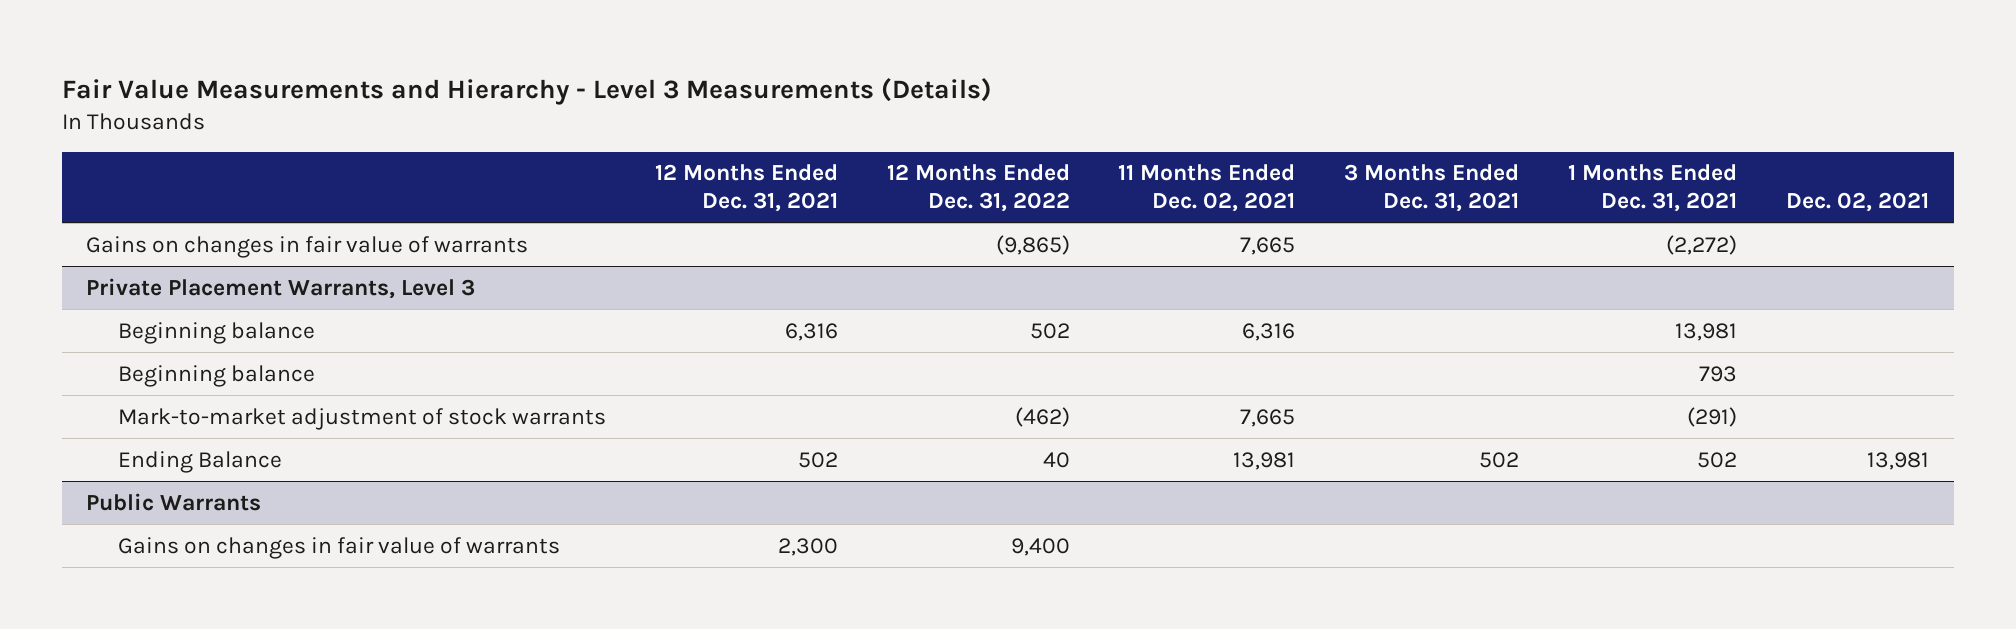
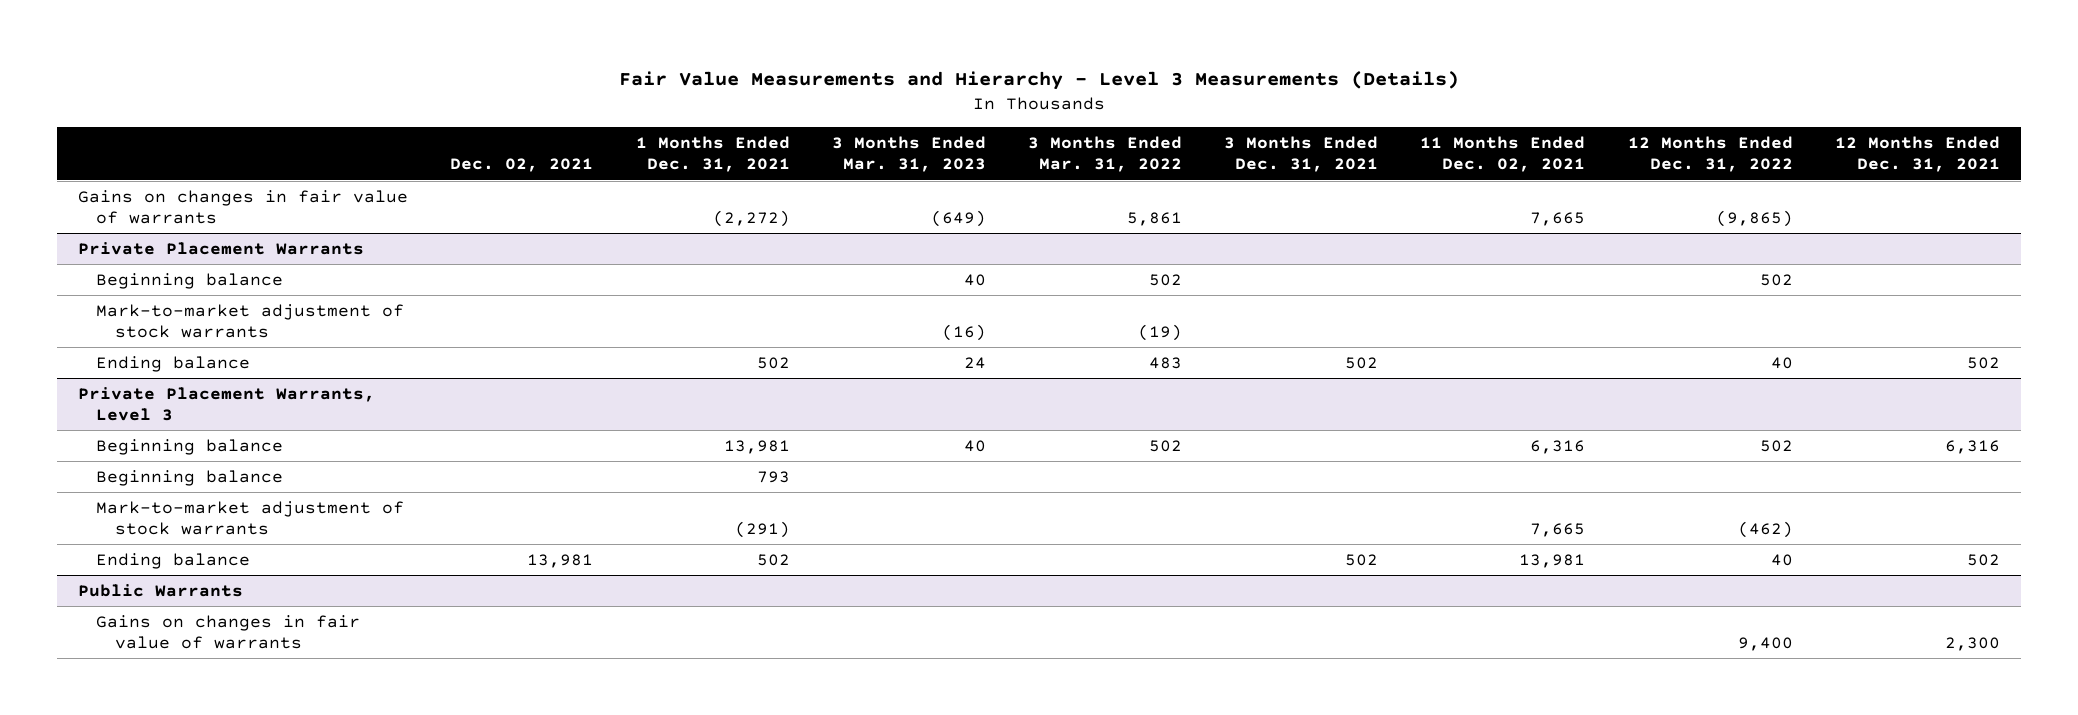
- | 12 Months Ended Dec. 31, 2021 | 12 Months Ended Dec. 31, 2022 | 11 Months Ended Dec. 02, 2021 | 3 Months Ended Dec. 31, 2021 | 1 Months Ended Dec. 31, 2021 | Dec. 02, 2021
+ | Dec. 02, 2021 | 1 Months Ended Dec. 31, 2021 | 3 Months Ended Mar. 31, 2023 | 3 Months Ended Mar. 31, 2022 | 3 Months Ended Dec. 31, 2021 | 11 Months Ended Dec. 02, 2021 | 12 Months Ended Dec. 31, 2022 | 12 Months Ended Dec. 31, 2021
+ Private Placement Warrants
+ Beginning balance | | | 40 | 502 | | | 502 |
+ Mark-to-market adjustment of stock warrants | | | (16) | (19) | | | |
+ Ending balance | | 502 | 24 | 483 | 502 | | 40 | 502
@ Private Placement Warrants, Level 3
- Ending Balance | 502 | 40 | 13,981 | 502 | 502 | 13,981
+ Ending balance | 13,981 | 502 | | | 502 | 13,981 | 40 | 502

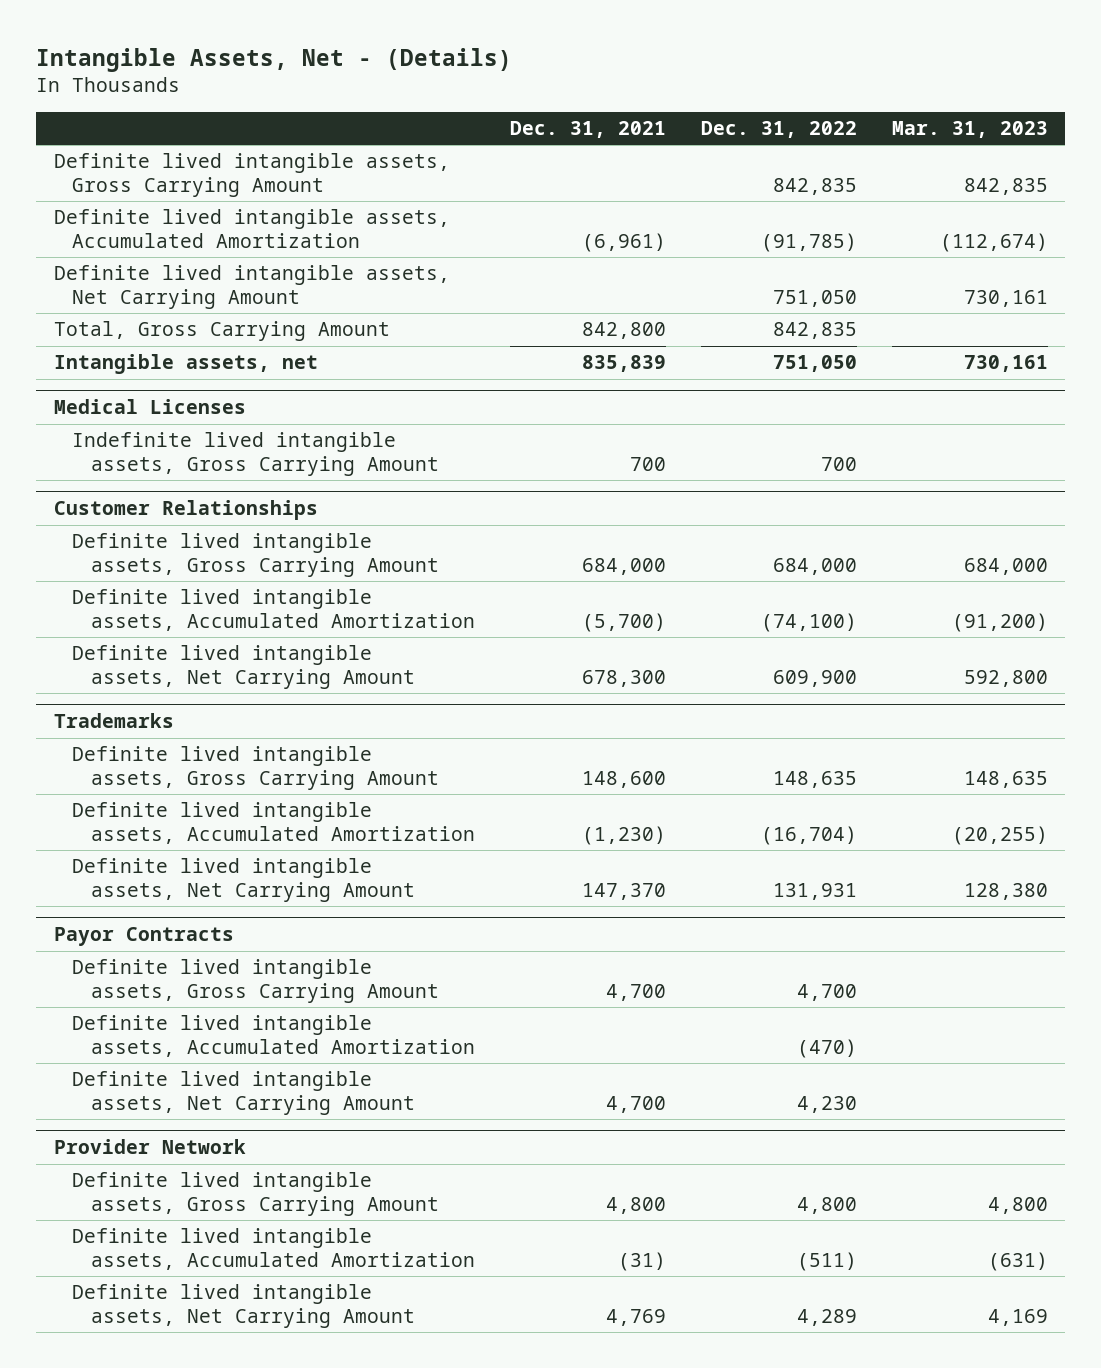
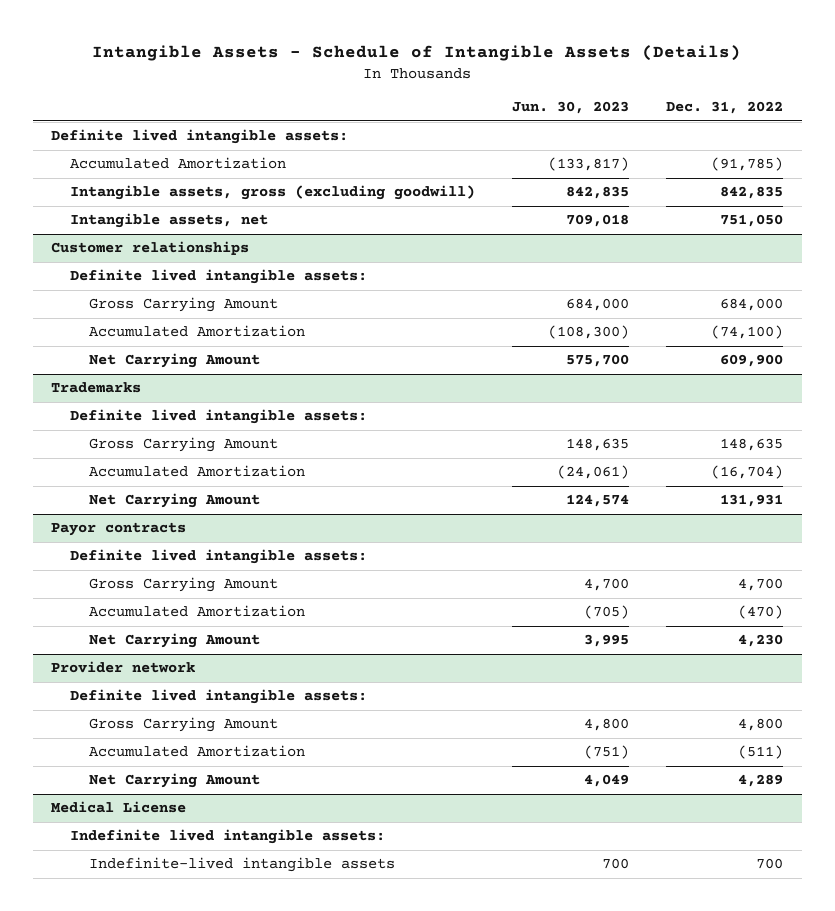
- Intangible Assets, Net - (Details)
+ Intangible Assets - Schedule of Intangible Assets (Details)
- | Dec. 31, 2021 | Dec. 31, 2022 | Mar. 31, 2023
+ | Jun. 30, 2023 | Dec. 31, 2022
- Definite lived intangible assets, Gross Carrying Amount | | 842,835 | 842,835
- Definite lived intangible assets, Accumulated Amortization | (6,961) | (91,785) | (112,674)
- Definite lived intangible assets, Net Carrying Amount | | 751,050 | 730,161
- Total, Gross Carrying Amount | 842,800 | 842,835 |
+ Definite lived intangible assets:
+ Accumulated Amortization | (133,817) | (91,785)
+ Intangible assets, gross (excluding goodwill) | 842,835 | 842,835
- Medical Licenses
- Indefinite lived intangible assets, Gross Carrying Amount | 700 | 700 |
- Customer Relationships
- Definite lived intangible assets, Gross Carrying Amount | 684,000 | 684,000 | 684,000
- Definite lived intangible assets, Accumulated Amortization | (5,700) | (74,100) | (91,200)
- Definite lived intangible assets, Net Carrying Amount | 678,300 | 609,900 | 592,800
+ Customer relationships
+ Definite lived intangible assets:
+ Gross Carrying Amount | 684,000 | 684,000
+ Accumulated Amortization | (108,300) | (74,100)
+ Net Carrying Amount | 575,700 | 609,900
@ Trademarks
- Definite lived intangible assets, Gross Carrying Amount | 148,600 | 148,635 | 148,635
- Definite lived intangible assets, Accumulated Amortization | (1,230) | (16,704) | (20,255)
- Definite lived intangible assets, Net Carrying Amount | 147,370 | 131,931 | 128,380
- Payor Contracts
- Definite lived intangible assets, Gross Carrying Amount | 4,700 | 4,700 |
- Definite lived intangible assets, Accumulated Amortization | | (470) |
- Definite lived intangible assets, Net Carrying Amount | 4,700 | 4,230 |
- Provider Network
- Definite lived intangible assets, Gross Carrying Amount | 4,800 | 4,800 | 4,800
- Definite lived intangible assets, Accumulated Amortization | (31) | (511) | (631)
- Definite lived intangible assets, Net Carrying Amount | 4,769 | 4,289 | 4,169
@ Trademarks
+ Definite lived intangible assets:
+ Gross Carrying Amount | 148,635 | 148,635
+ Accumulated Amortization | (24,061) | (16,704)
+ Net Carrying Amount | 124,574 | 131,931
+ Payor contracts
+ Definite lived intangible assets:
+ Gross Carrying Amount | 4,700 | 4,700
+ Accumulated Amortization | (705) | (470)
+ Net Carrying Amount | 3,995 | 4,230
+ Provider network
+ Definite lived intangible assets:
+ Gross Carrying Amount | 4,800 | 4,800
+ Accumulated Amortization | (751) | (511)
+ Net Carrying Amount | 4,049 | 4,289
+ Medical License
+ Indefinite lived intangible assets:
+ Indefinite-lived intangible assets | 700 | 700

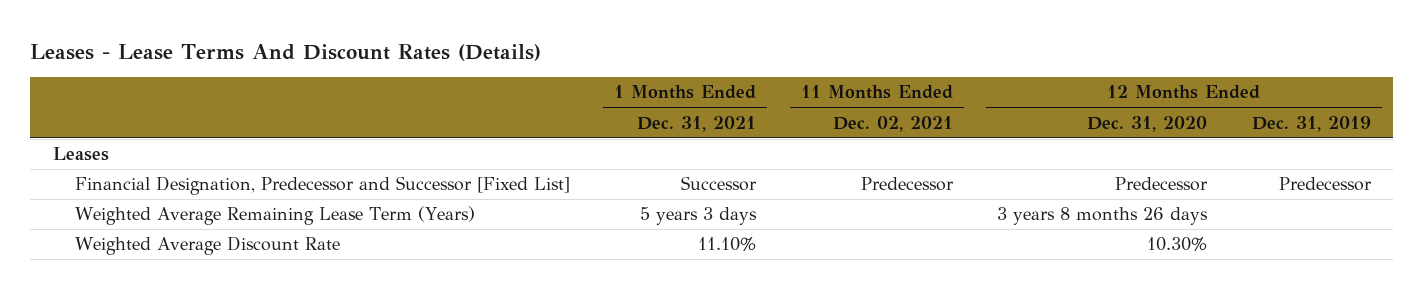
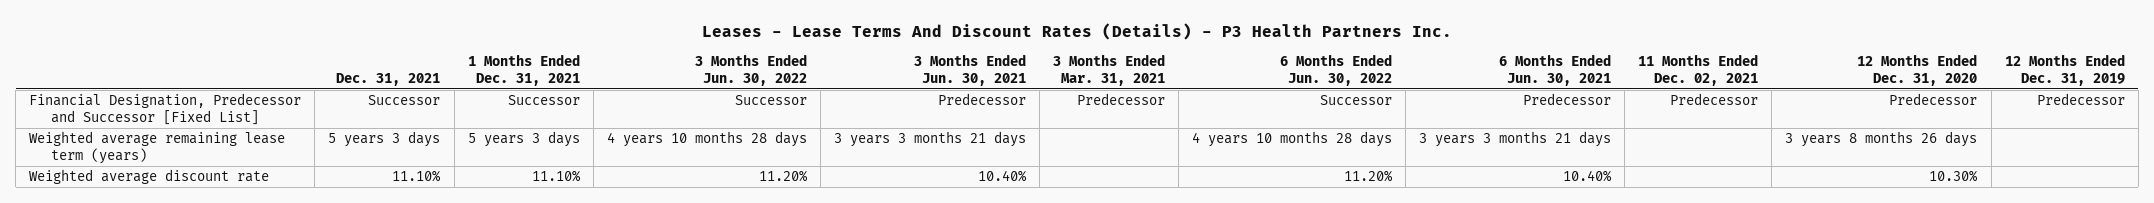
- Leases - Lease Terms And Discount Rates (Details)
+ Leases - Lease Terms And Discount Rates (Details) - P3 Health Partners Inc.
- | 1 Months Ended Dec. 31, 2021 | 11 Months Ended Dec. 02, 2021 | 12 Months Ended Dec. 31, 2020 | 12 Months Ended Dec. 31, 2019
+ | Dec. 31, 2021 | 1 Months Ended Dec. 31, 2021 | 3 Months Ended Jun. 30, 2022 | 3 Months Ended Jun. 30, 2021 | 3 Months Ended Mar. 31, 2021 | 6 Months Ended Jun. 30, 2022 | 6 Months Ended Jun. 30, 2021 | 11 Months Ended Dec. 02, 2021 | 12 Months Ended Dec. 31, 2020 | 12 Months Ended Dec. 31, 2019
- Leases
- Weighted Average Remaining Lease Term (Years) | 5 years 3 days | | 3 years 8 months 26 days |
- Weighted Average Discount Rate | 11.10% | | 10.30% |
+ Weighted average remaining lease term (years) | 5 years 3 days | 5 years 3 days | 4 years 10 months 28 days | 3 years 3 months 21 days | | 4 years 10 months 28 days | 3 years 3 months 21 days | | 3 years 8 months 26 days |
+ Weighted average discount rate | 11.10% | 11.10% | 11.20% | 10.40% | | 11.20% | 10.40% | | 10.30% |

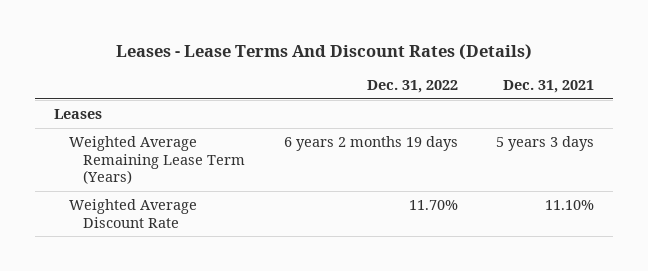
- Leases - Lease Terms And Discount Rates (Details) - P3 Health Partners Inc.
+ Leases - Lease Terms And Discount Rates (Details)
- | Dec. 31, 2021 | 1 Months Ended Dec. 31, 2021 | 3 Months Ended Jun. 30, 2022 | 3 Months Ended Jun. 30, 2021 | 3 Months Ended Mar. 31, 2021 | 6 Months Ended Jun. 30, 2022 | 6 Months Ended Jun. 30, 2021 | 11 Months Ended Dec. 02, 2021 | 12 Months Ended Dec. 31, 2020 | 12 Months Ended Dec. 31, 2019
+ | Dec. 31, 2022 | Dec. 31, 2021
- Financial Designation, Predecessor and Successor [Fixed List] | Successor | Successor | Successor | Predecessor | Predecessor | Successor | Predecessor | Predecessor | Predecessor | Predecessor
- Weighted average remaining lease term (years) | 5 years 3 days | 5 years 3 days | 4 years 10 months 28 days | 3 years 3 months 21 days | | 4 years 10 months 28 days | 3 years 3 months 21 days | | 3 years 8 months 26 days |
- Weighted average discount rate | 11.10% | 11.10% | 11.20% | 10.40% | | 11.20% | 10.40% | | 10.30% |
+ Leases
+ Weighted Average Remaining Lease Term (Years) | 6 years 2 months 19 days | 5 years 3 days
+ Weighted Average Discount Rate | 11.70% | 11.10%

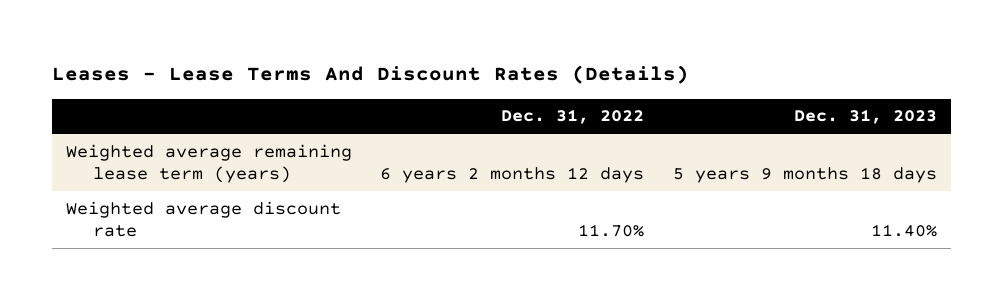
- | Dec. 31, 2022 | Dec. 31, 2021
+ | Dec. 31, 2022 | Dec. 31, 2023
- Leases
- Weighted Average Remaining Lease Term (Years) | 6 years 2 months 19 days | 5 years 3 days
- Weighted Average Discount Rate | 11.70% | 11.10%
+ Weighted average remaining lease term (years) | 6 years 2 months 12 days | 5 years 9 months 18 days
+ Weighted average discount rate | 11.70% | 11.40%

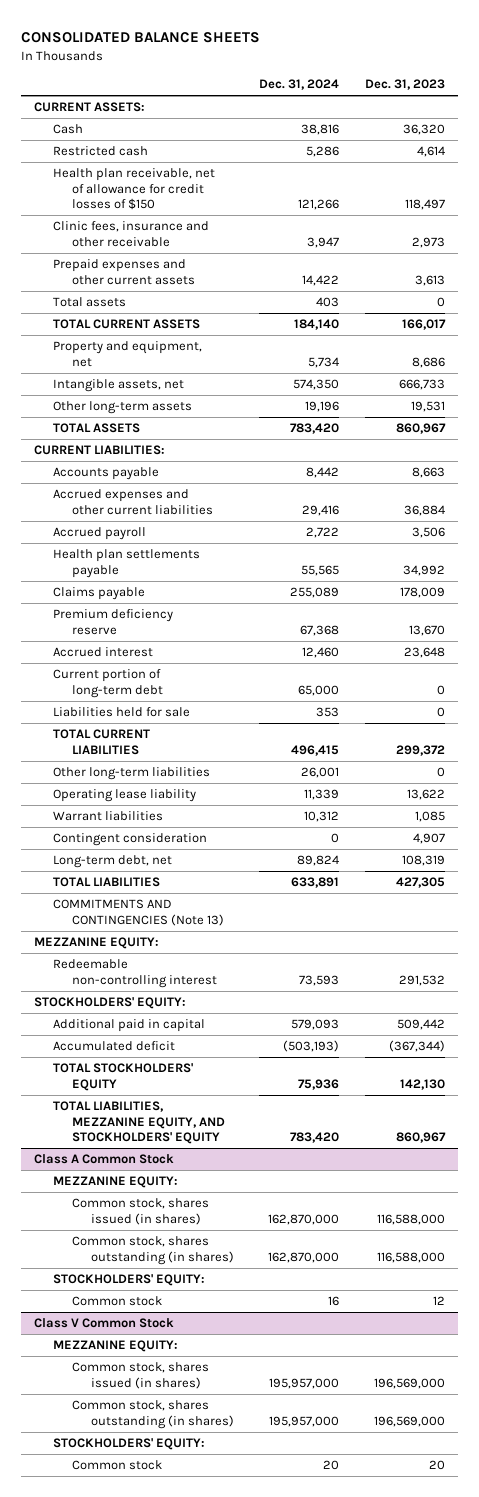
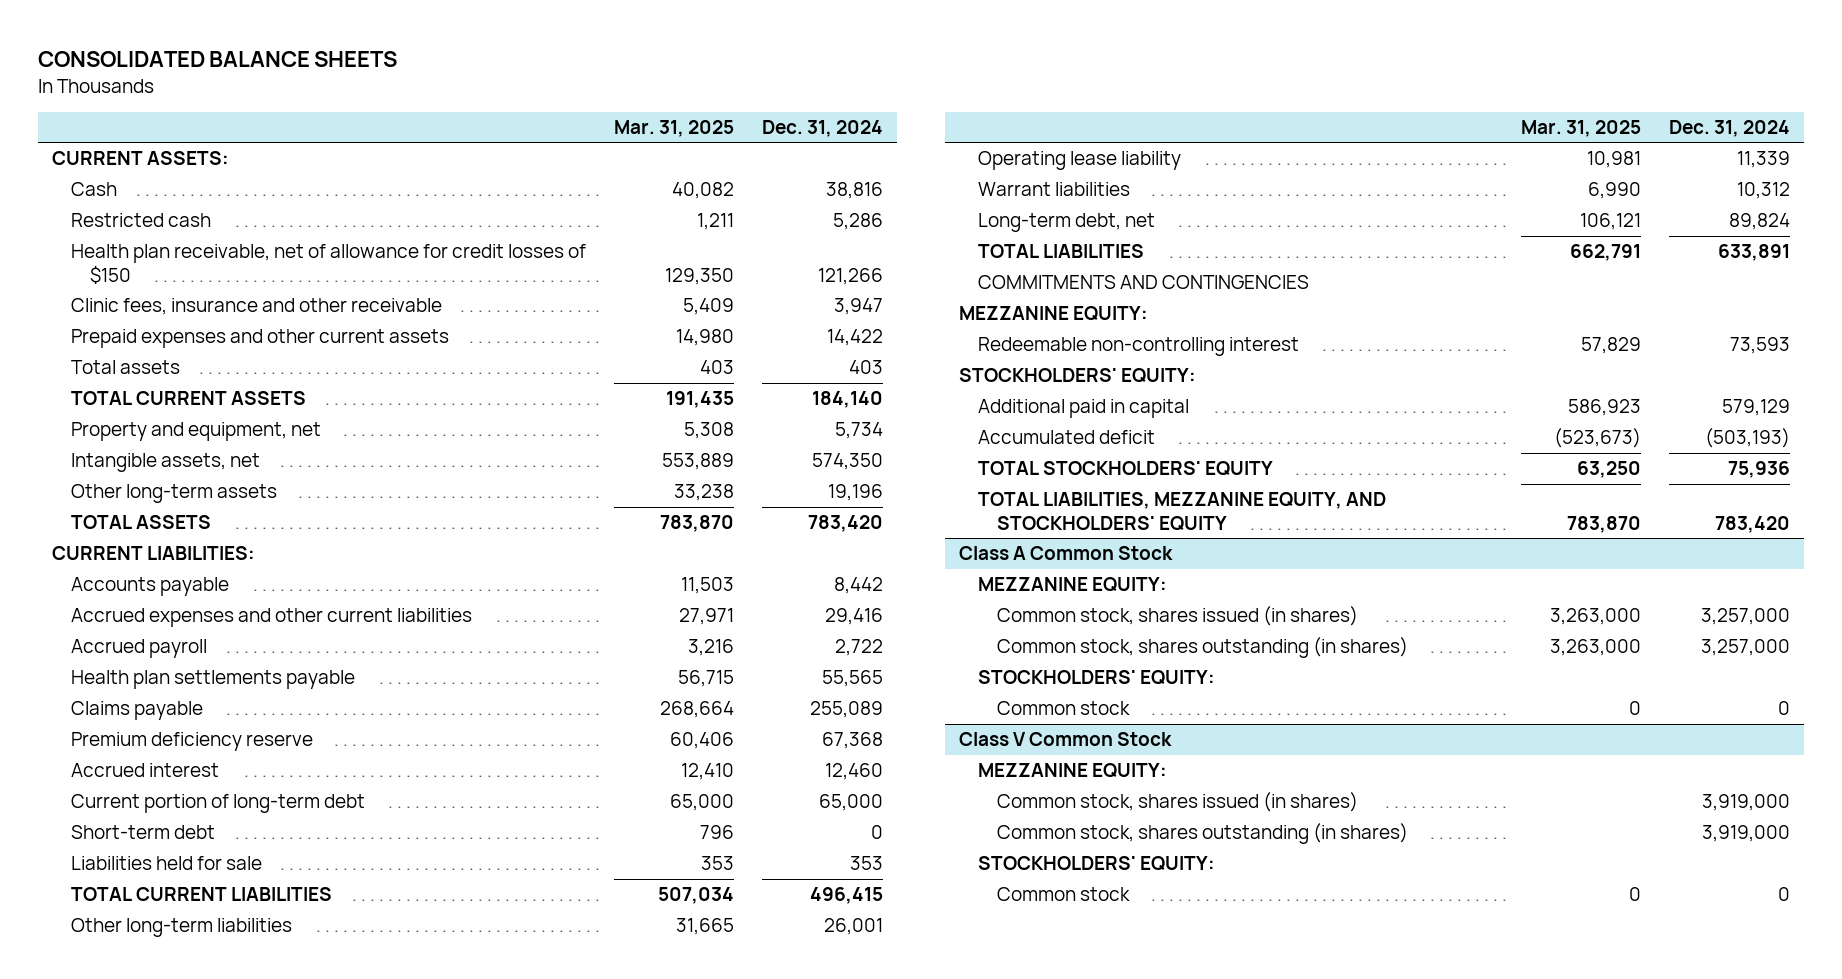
- | Dec. 31, 2024 | Dec. 31, 2023
+ | Mar. 31, 2025 | Dec. 31, 2024
+ Short-term debt | 796 | 0
- Contingent consideration | 0 | 4,907
- COMMITMENTS AND CONTINGENCIES (Note 13)
+ COMMITMENTS AND CONTINGENCIES
- Additional paid in capital | 579,093 | 509,442
+ Additional paid in capital | 586,923 | 579,129
@ Class A Common Stock
- Common stock, shares issued (in shares) | 162,870,000 | 116,588,000
- Common stock, shares outstanding (in shares) | 162,870,000 | 116,588,000
+ Common stock, shares issued (in shares) | 3,263,000 | 3,257,000
+ Common stock, shares outstanding (in shares) | 3,263,000 | 3,257,000
- Common stock | 16 | 12
+ Common stock | 0 | 0
@ Class V Common Stock
- Common stock, shares issued (in shares) | 195,957,000 | 196,569,000
- Common stock, shares outstanding (in shares) | 195,957,000 | 196,569,000
+ Common stock, shares issued (in shares) | | 3,919,000
+ Common stock, shares outstanding (in shares) | | 3,919,000
- Common stock | 20 | 20
+ Common stock | 0 | 0

